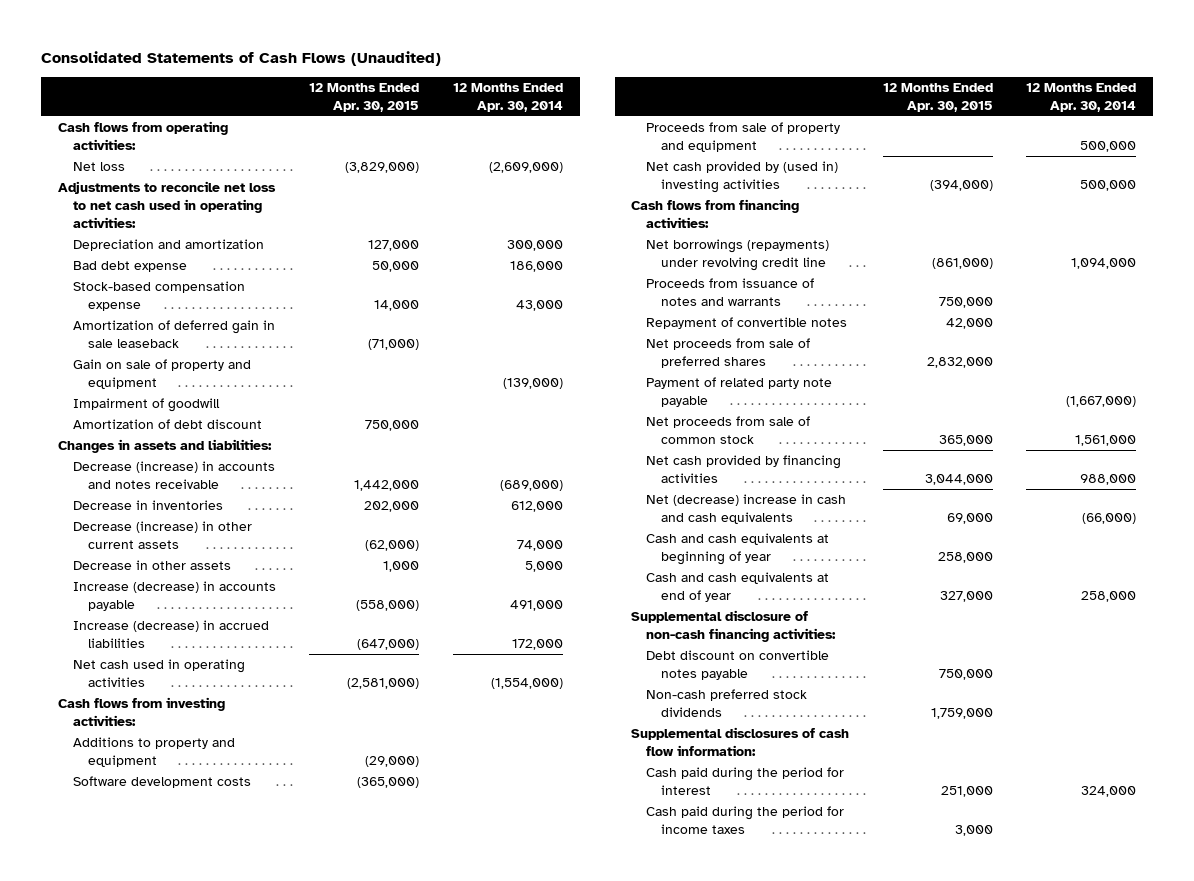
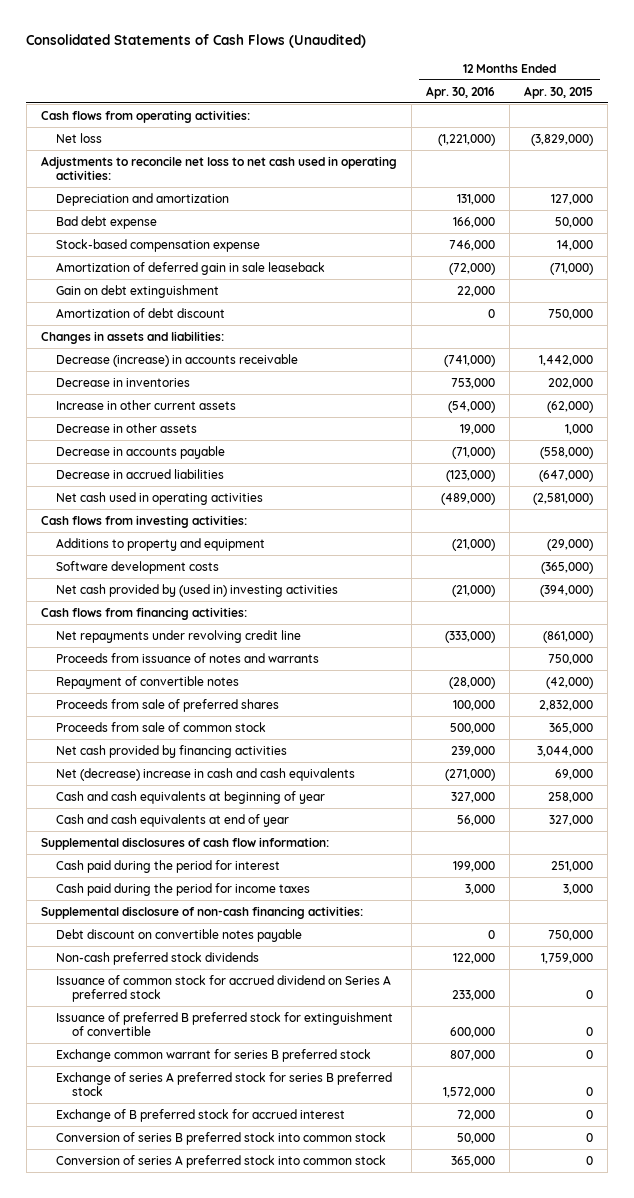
- | 12 Months Ended Apr. 30, 2015 | 12 Months Ended Apr. 30, 2014
+ | 12 Months Ended Apr. 30, 2016 | 12 Months Ended Apr. 30, 2015
- Gain on sale of property and equipment | | (139,000)
- Impairment of goodwill
+ Gain on debt extinguishment | 22,000 |
- Decrease (increase) in accounts and notes receivable | 1,442,000 | (689,000)
+ Decrease (increase) in accounts receivable | (741,000) | 1,442,000
- Decrease (increase) in other current assets | (62,000) | 74,000
+ Increase in other current assets | (54,000) | (62,000)
- Increase (decrease) in accounts payable | (558,000) | 491,000
- Increase (decrease) in accrued liabilities | (647,000) | 172,000
+ Decrease in accounts payable | (71,000) | (558,000)
+ Decrease in accrued liabilities | (123,000) | (647,000)
- Proceeds from sale of property and equipment | | 500,000
- Net borrowings (repayments) under revolving credit line | (861,000) | 1,094,000
+ Net repayments under revolving credit line | (333,000) | (861,000)
- Repayment of convertible notes | 42,000 |
- Net proceeds from sale of preferred shares | 2,832,000 |
- Payment of related party note payable | | (1,667,000)
- Net proceeds from sale of common stock | 365,000 | 1,561,000
+ Repayment of convertible notes | (28,000) | (42,000)
+ Proceeds from sale of preferred shares | 100,000 | 2,832,000
+ Proceeds from sale of common stock | 500,000 | 365,000
moved down: Supplemental disclosure of non-cash financing activities:
moved down: Debt discount on convertible notes payable | 0 | 750,000
moved down: Non-cash preferred stock dividends | 122,000 | 1,759,000
+ Issuance of common stock for accrued dividend on Series A preferred stock | 233,000 | 0
+ Issuance of preferred B preferred stock for extinguishment of convertible | 600,000 | 0
+ Exchange common warrant for series B preferred stock | 807,000 | 0
+ Exchange of series A preferred stock for series B preferred stock | 1,572,000 | 0
+ Exchange of B preferred stock for accrued interest | 72,000 | 0
+ Conversion of series B preferred stock into common stock | 50,000 | 0
+ Conversion of series A preferred stock into common stock | 365,000 | 0

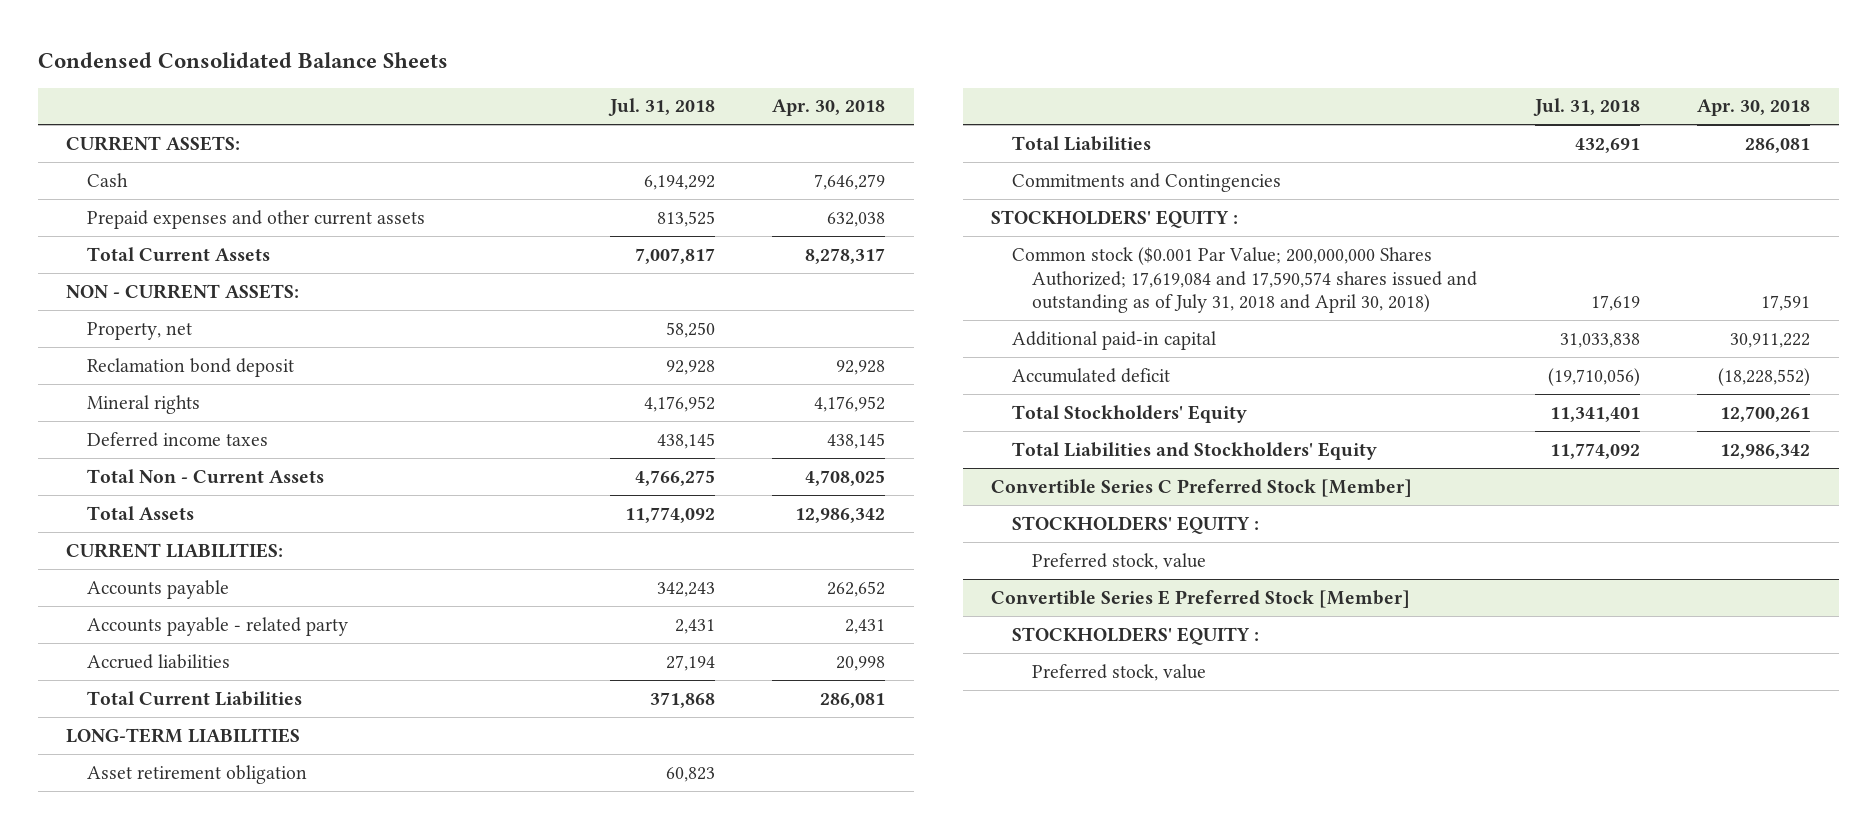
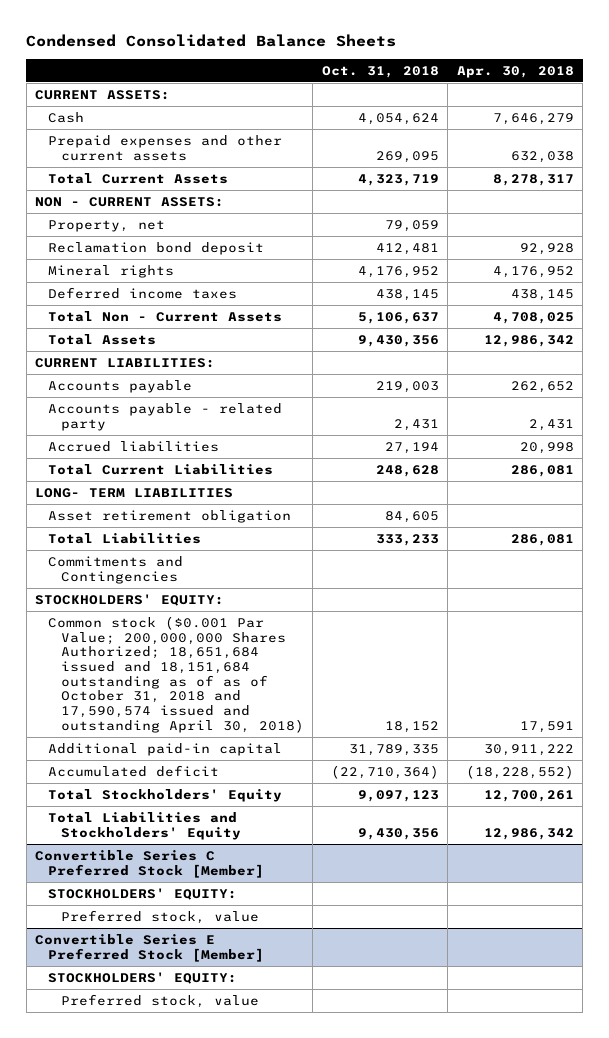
- | Jul. 31, 2018 | Apr. 30, 2018
+ | Oct. 31, 2018 | Apr. 30, 2018
- LONG-TERM LIABILITIES
+ LONG- TERM LIABILITIES
- STOCKHOLDERS' EQUITY :
- Common stock ($0.001 Par Value; 200,000,000 Shares Authorized; 17,619,084 and 17,590,574 shares issued and outstanding as of July 31, 2018 and April 30, 2018) | 17,619 | 17,591
+ STOCKHOLDERS' EQUITY:
+ Common stock ($0.001 Par Value; 200,000,000 Shares Authorized; 18,651,684 issued and 18,151,684 outstanding as of as of October 31, 2018 and 17,590,574 issued and outstanding April 30, 2018) | 18,152 | 17,591
@ Convertible Series C Preferred Stock [Member]
- STOCKHOLDERS' EQUITY :
+ STOCKHOLDERS' EQUITY:
@ Convertible Series E Preferred Stock [Member]
- STOCKHOLDERS' EQUITY :
+ STOCKHOLDERS' EQUITY:

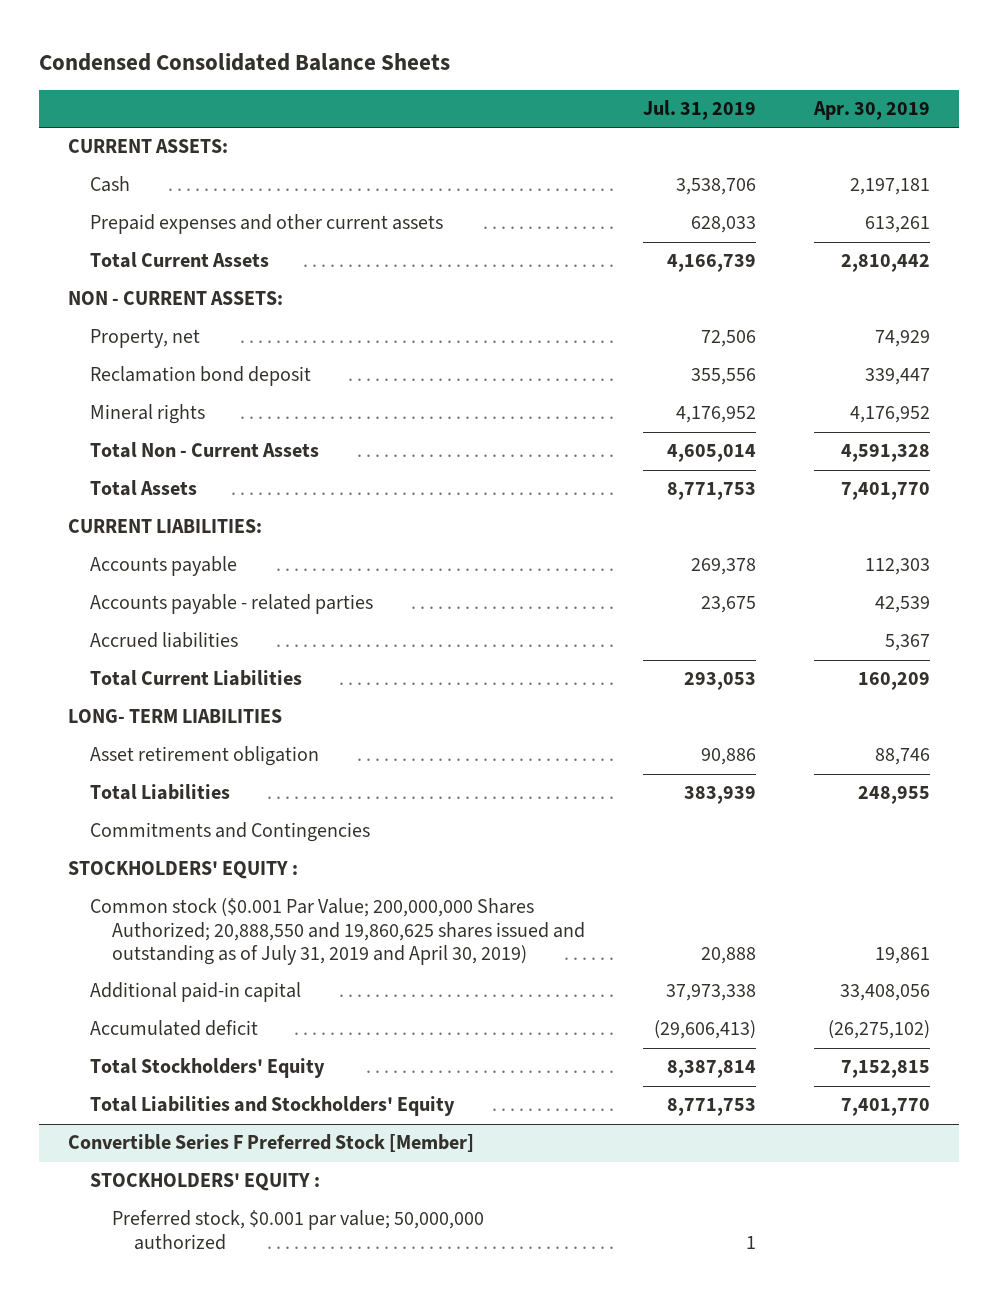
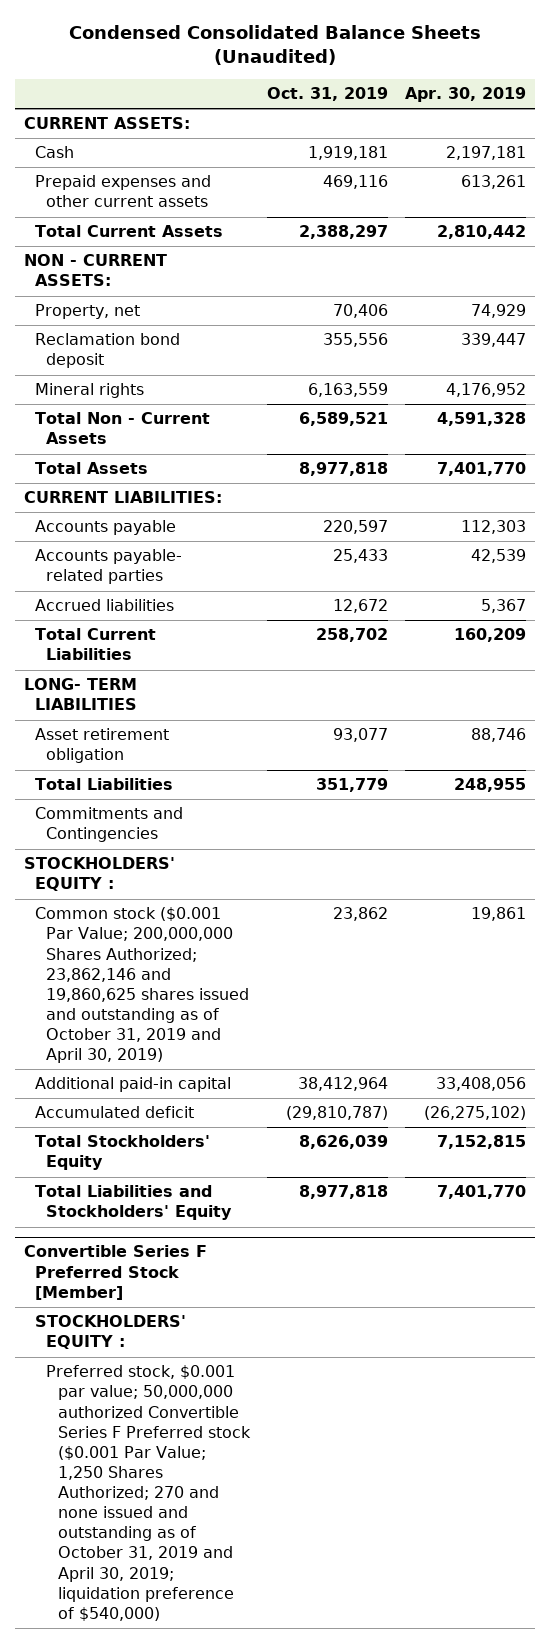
- Condensed Consolidated Balance Sheets
+ Condensed Consolidated Balance Sheets (Unaudited)
- | Jul. 31, 2019 | Apr. 30, 2019
+ | Oct. 31, 2019 | Apr. 30, 2019
- Accounts payable - related parties | 23,675 | 42,539
+ Accounts payable- related parties | 25,433 | 42,539
- Common stock ($0.001 Par Value; 200,000,000 Shares Authorized; 20,888,550 and 19,860,625 shares issued and outstanding as of July 31, 2019 and April 30, 2019) | 20,888 | 19,861
+ Common stock ($0.001 Par Value; 200,000,000 Shares Authorized; 23,862,146 and 19,860,625 shares issued and outstanding as of October 31, 2019 and April 30, 2019) | 23,862 | 19,861
@ Convertible Series F Preferred Stock [Member]
- Preferred stock, $0.001 par value; 50,000,000 authorized | 1 |
+ Preferred stock, $0.001 par value; 50,000,000 authorized Convertible Series F Preferred stock ($0.001 Par Value; 1,250 Shares Authorized; 270 and none issued and outstanding as of October 31, 2019 and April 30, 2019; liquidation preference of $540,000)

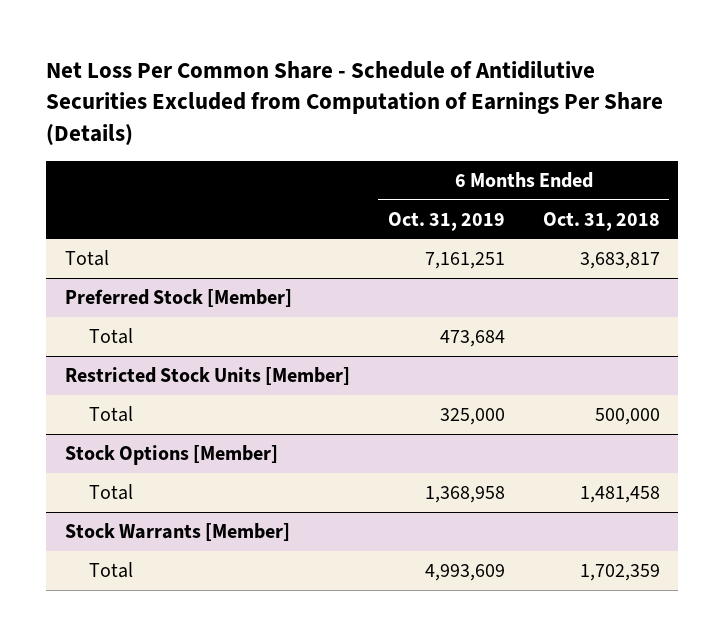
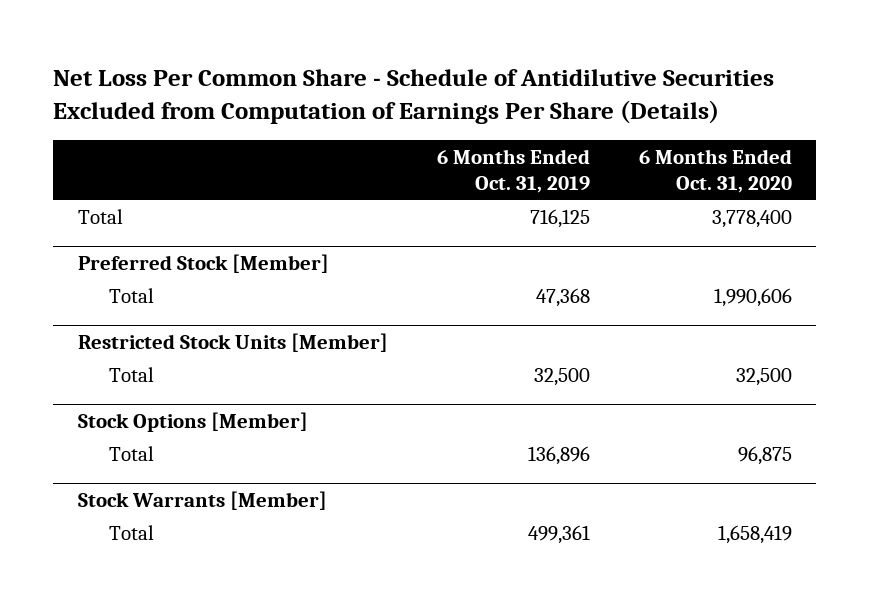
- | 6 Months Ended Oct. 31, 2019 | 6 Months Ended Oct. 31, 2018
+ | 6 Months Ended Oct. 31, 2019 | 6 Months Ended Oct. 31, 2020
- Total | 7,161,251 | 3,683,817
+ Total | 716,125 | 3,778,400
@ Preferred Stock [Member]
- Total | 473,684 |
+ Total | 47,368 | 1,990,606
@ Restricted Stock Units [Member]
- Total | 325,000 | 500,000
+ Total | 32,500 | 32,500
@ Stock Options [Member]
- Total | 1,368,958 | 1,481,458
+ Total | 136,896 | 96,875
@ Stock Warrants [Member]
- Total | 4,993,609 | 1,702,359
+ Total | 499,361 | 1,658,419

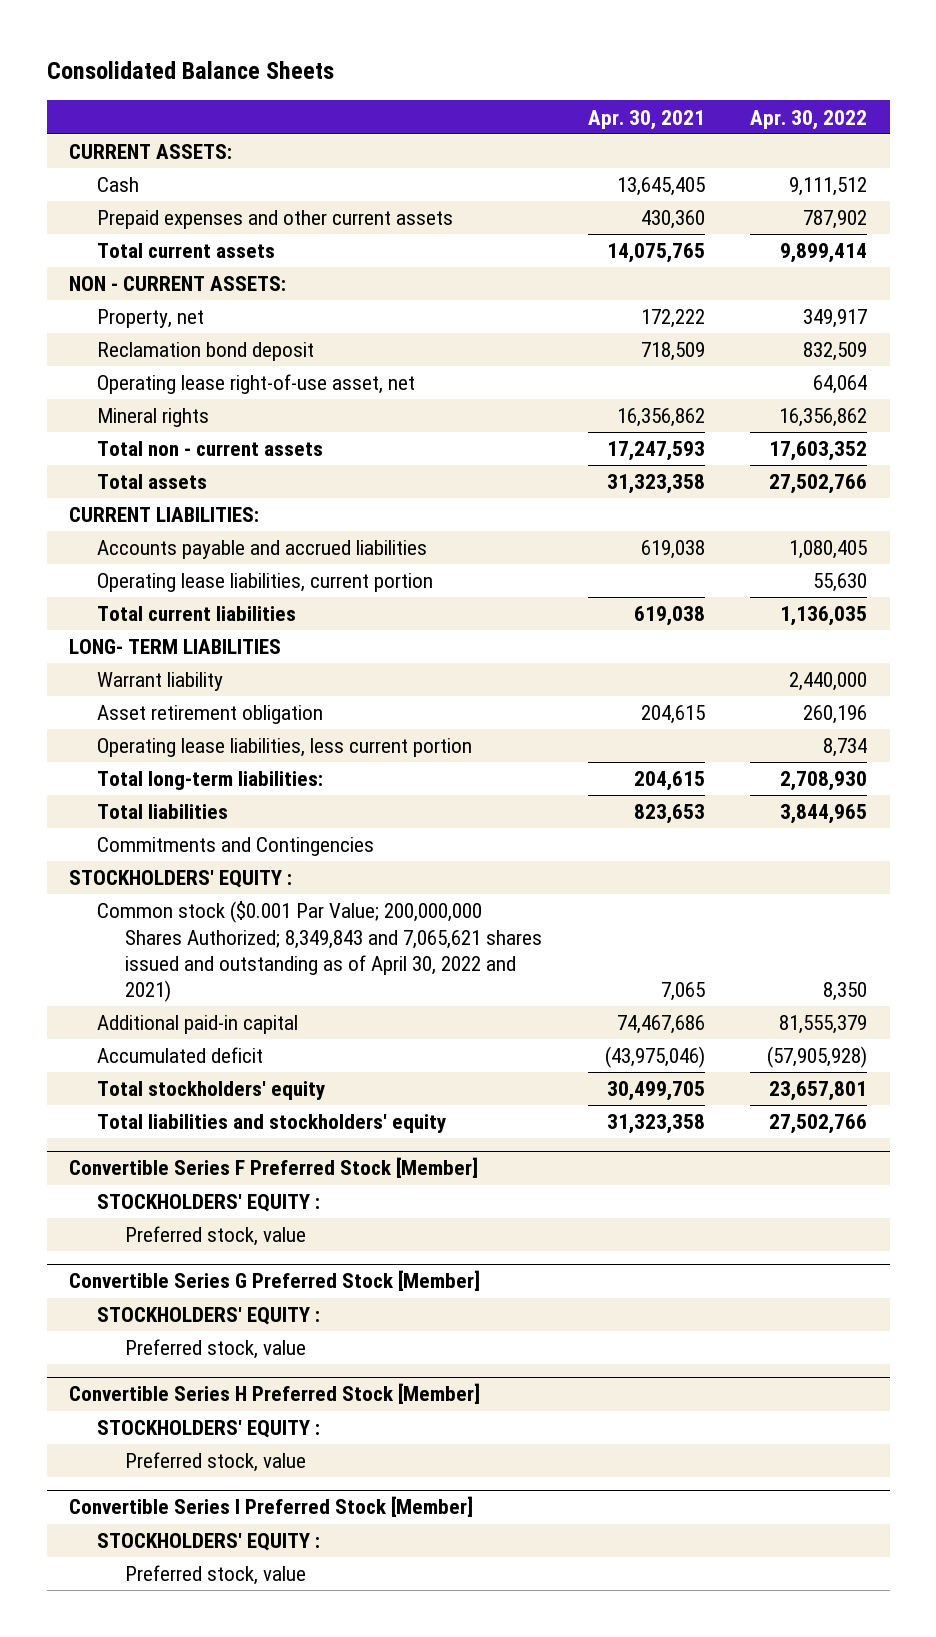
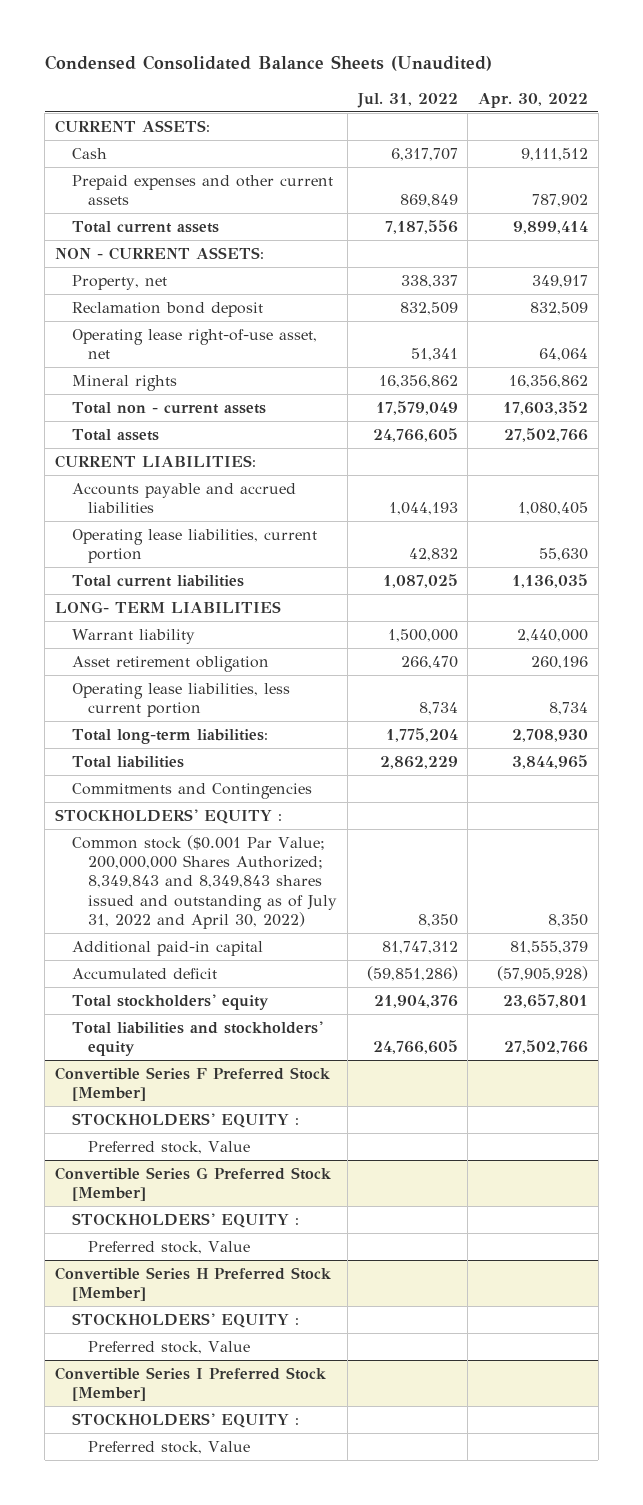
- Consolidated Balance Sheets
+ Condensed Consolidated Balance Sheets (Unaudited)
- | Apr. 30, 2021 | Apr. 30, 2022
+ | Jul. 31, 2022 | Apr. 30, 2022
- Common stock ($0.001 Par Value; 200,000,000 Shares Authorized; 8,349,843 and 7,065,621 shares issued and outstanding as of April 30, 2022 and 2021) | 7,065 | 8,350
+ Common stock ($0.001 Par Value; 200,000,000 Shares Authorized; 8,349,843 and 8,349,843 shares issued and outstanding as of July 31, 2022 and April 30, 2022) | 8,350 | 8,350
@ Convertible Series F Preferred Stock [Member]
- Preferred stock, value
+ Preferred stock, Value
@ Convertible Series G Preferred Stock [Member]
- Preferred stock, value
+ Preferred stock, Value
@ Convertible Series H Preferred Stock [Member]
- Preferred stock, value
+ Preferred stock, Value
@ Convertible Series I Preferred Stock [Member]
- Preferred stock, value
+ Preferred stock, Value

